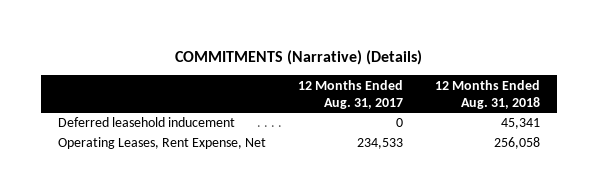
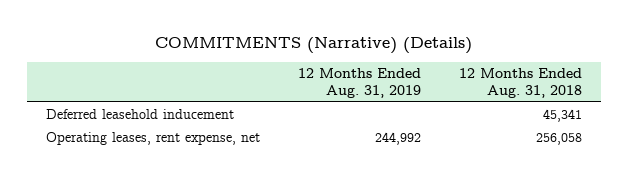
- | 12 Months Ended Aug. 31, 2017 | 12 Months Ended Aug. 31, 2018
+ | 12 Months Ended Aug. 31, 2019 | 12 Months Ended Aug. 31, 2018
- Operating Leases, Rent Expense, Net | 234,533 | 256,058
+ Operating leases, rent expense, net | 244,992 | 256,058

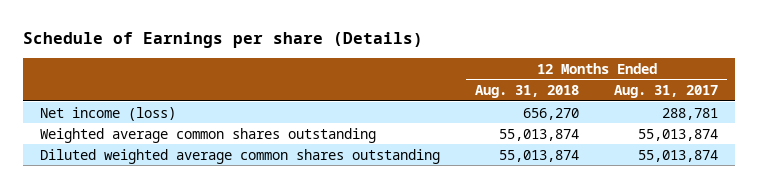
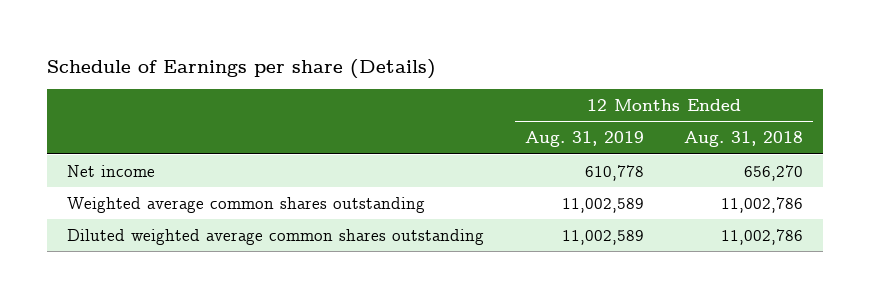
- | 12 Months Ended Aug. 31, 2018 | 12 Months Ended Aug. 31, 2017
+ | 12 Months Ended Aug. 31, 2019 | 12 Months Ended Aug. 31, 2018
- Net income (loss) | 656,270 | 288,781
- Weighted average common shares outstanding | 55,013,874 | 55,013,874
- Diluted weighted average common shares outstanding | 55,013,874 | 55,013,874
+ Net income | 610,778 | 656,270
+ Weighted average common shares outstanding | 11,002,589 | 11,002,786
+ Diluted weighted average common shares outstanding | 11,002,589 | 11,002,786

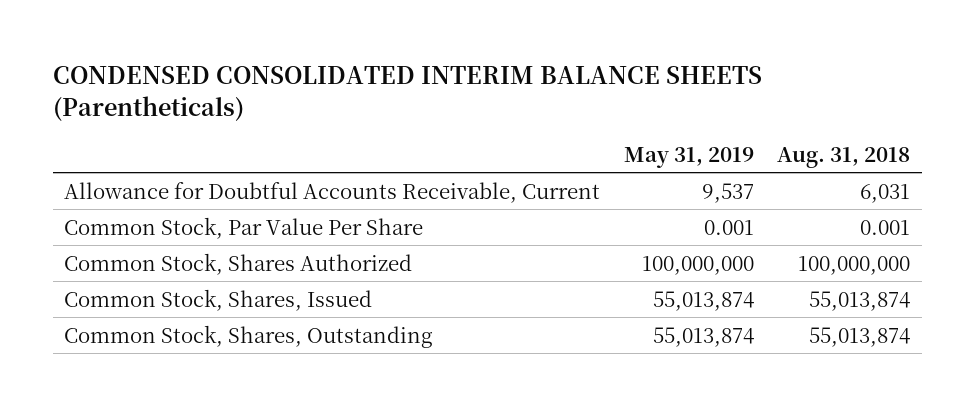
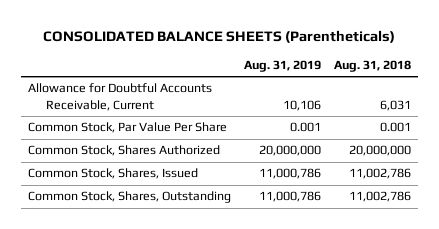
- CONDENSED CONSOLIDATED INTERIM BALANCE SHEETS (Parentheticals)
+ CONSOLIDATED BALANCE SHEETS (Parentheticals)
- | May 31, 2019 | Aug. 31, 2018
+ | Aug. 31, 2019 | Aug. 31, 2018
- Common Stock, Shares Authorized | 100,000,000 | 100,000,000
- Common Stock, Shares, Issued | 55,013,874 | 55,013,874
- Common Stock, Shares, Outstanding | 55,013,874 | 55,013,874
+ Common Stock, Shares Authorized | 20,000,000 | 20,000,000
+ Common Stock, Shares, Issued | 11,000,786 | 11,002,786
+ Common Stock, Shares, Outstanding | 11,000,786 | 11,002,786

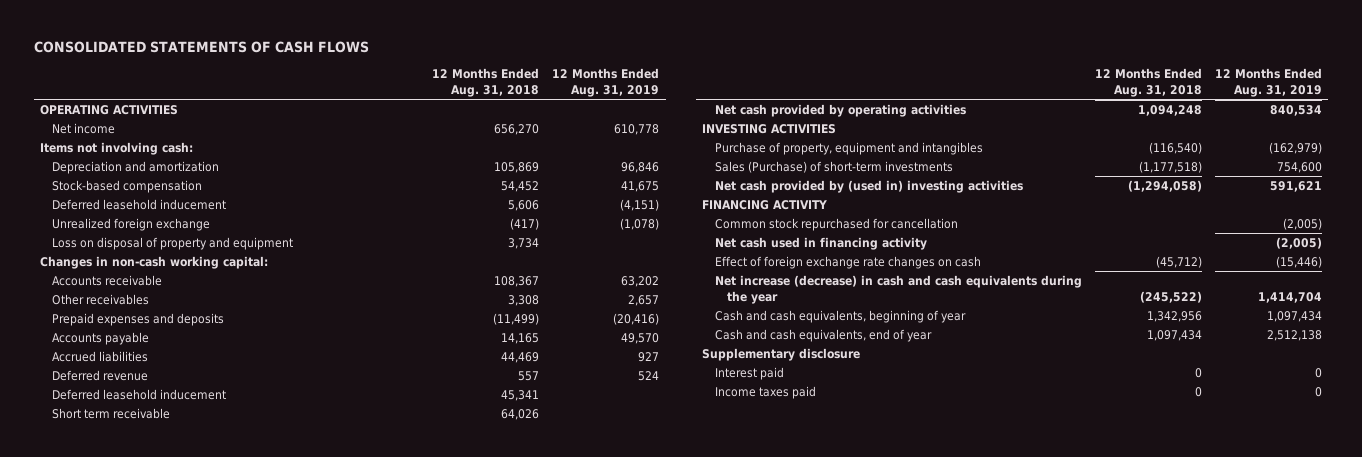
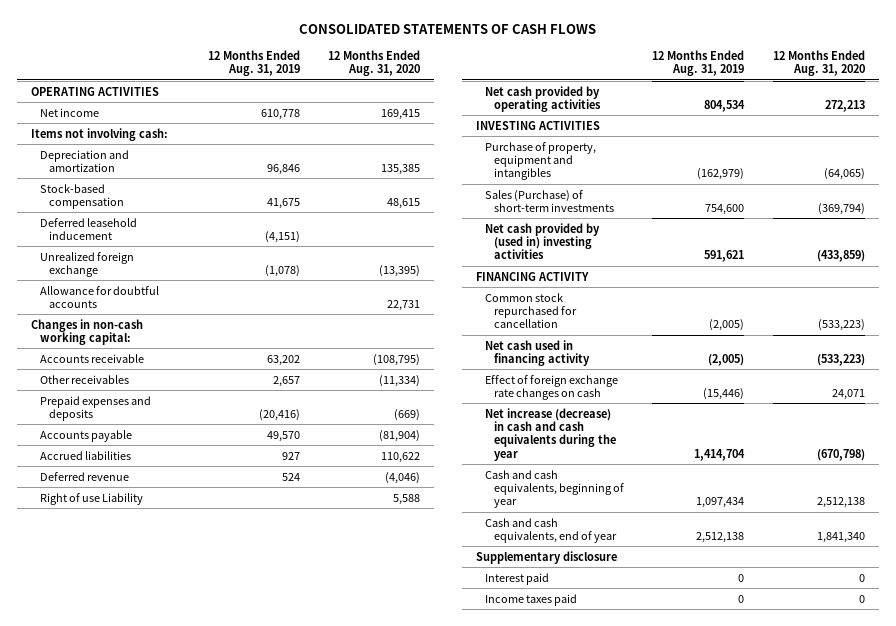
- | 12 Months Ended Aug. 31, 2018 | 12 Months Ended Aug. 31, 2019
+ | 12 Months Ended Aug. 31, 2019 | 12 Months Ended Aug. 31, 2020
- Loss on disposal of property and equipment | 3,734 |
+ Allowance for doubtful accounts | | 22,731
- Deferred leasehold inducement | 45,341 |
- Short term receivable | 64,026 |
- Net cash provided by operating activities | 1,094,248 | 840,534
+ Right of use Liability | | 5,588
+ Net cash provided by operating activities | 804,534 | 272,213

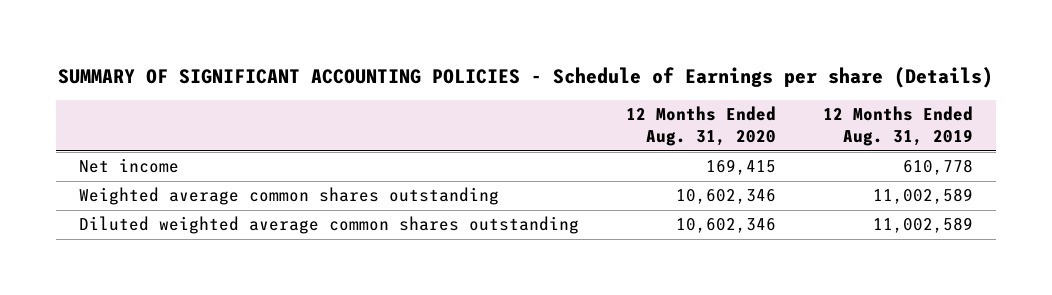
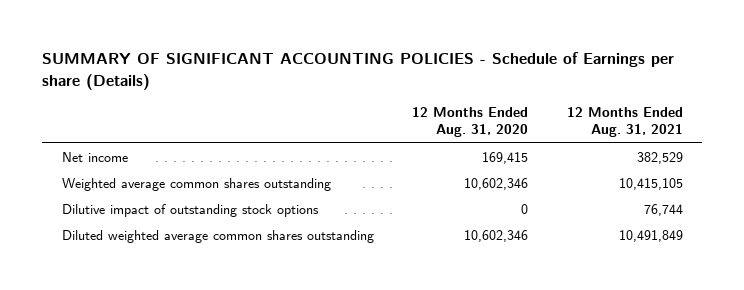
- | 12 Months Ended Aug. 31, 2020 | 12 Months Ended Aug. 31, 2019
+ | 12 Months Ended Aug. 31, 2020 | 12 Months Ended Aug. 31, 2021
+ Dilutive impact of outstanding stock options | 0 | 76,744

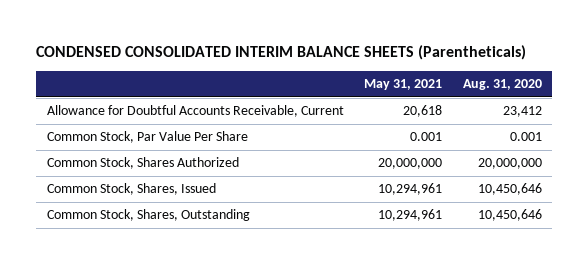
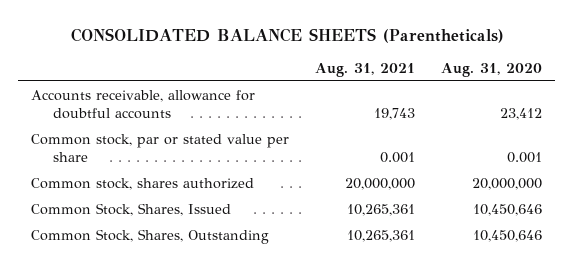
- CONDENSED CONSOLIDATED INTERIM BALANCE SHEETS (Parentheticals)
+ CONSOLIDATED BALANCE SHEETS (Parentheticals)
- | May 31, 2021 | Aug. 31, 2020
+ | Aug. 31, 2021 | Aug. 31, 2020
- Allowance for Doubtful Accounts Receivable, Current | 20,618 | 23,412
- Common Stock, Par Value Per Share | 0.001 | 0.001
- Common Stock, Shares Authorized | 20,000,000 | 20,000,000
+ Accounts receivable, allowance for doubtful accounts | 19,743 | 23,412
+ Common stock, par or stated value per share | 0.001 | 0.001
+ Common stock, shares authorized | 20,000,000 | 20,000,000

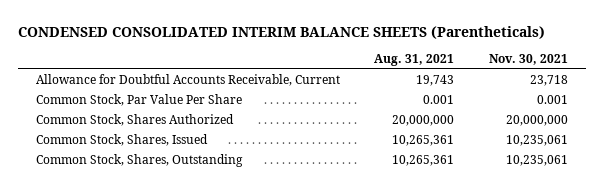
- CONSOLIDATED BALANCE SHEETS (Parentheticals)
+ CONDENSED CONSOLIDATED INTERIM BALANCE SHEETS (Parentheticals)
- | Aug. 31, 2021 | Aug. 31, 2020
+ | Aug. 31, 2021 | Nov. 30, 2021
- Accounts receivable, allowance for doubtful accounts | 19,743 | 23,412
- Common stock, par or stated value per share | 0.001 | 0.001
- Common stock, shares authorized | 20,000,000 | 20,000,000
+ Allowance for Doubtful Accounts Receivable, Current | 19,743 | 23,718
+ Common Stock, Par Value Per Share | 0.001 | 0.001
+ Common Stock, Shares Authorized | 20,000,000 | 20,000,000

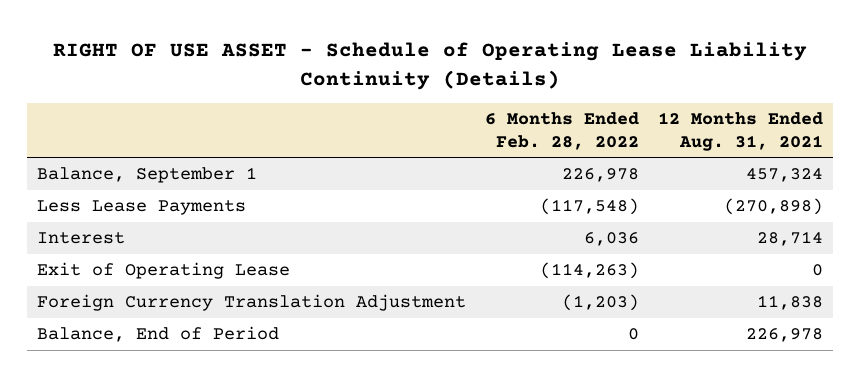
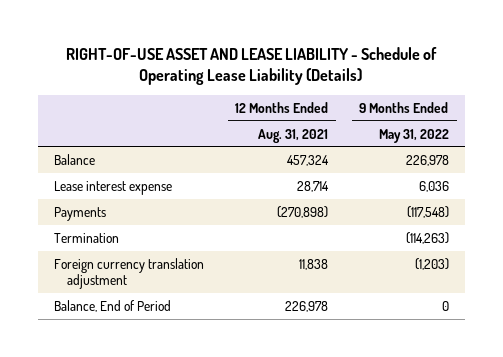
- RIGHT OF USE ASSET - Schedule of Operating Lease Liability Continuity (Details)
+ RIGHT-OF-USE ASSET AND LEASE LIABILITY - Schedule of Operating Lease Liability (Details)
- | 6 Months Ended Feb. 28, 2022 | 12 Months Ended Aug. 31, 2021
+ | 12 Months Ended Aug. 31, 2021 | 9 Months Ended May 31, 2022
- Balance, September 1 | 226,978 | 457,324
- Less Lease Payments | (117,548) | (270,898)
- Interest | 6,036 | 28,714
- Exit of Operating Lease | (114,263) | 0
- Foreign Currency Translation Adjustment | (1,203) | 11,838
+ Balance | 457,324 | 226,978
+ Lease interest expense | 28,714 | 6,036
+ Payments | (270,898) | (117,548)
+ Termination | | (114,263)
+ Foreign currency translation adjustment | 11,838 | (1,203)

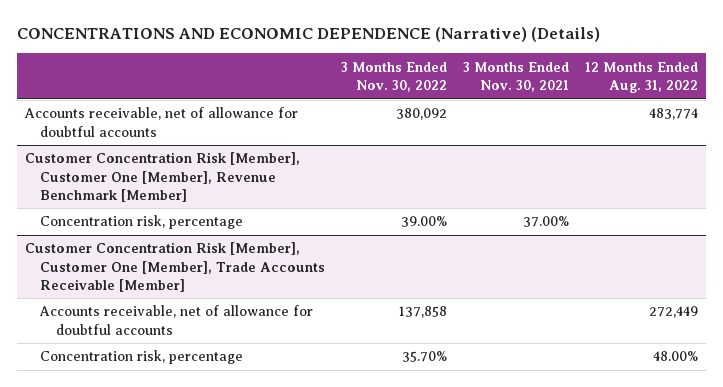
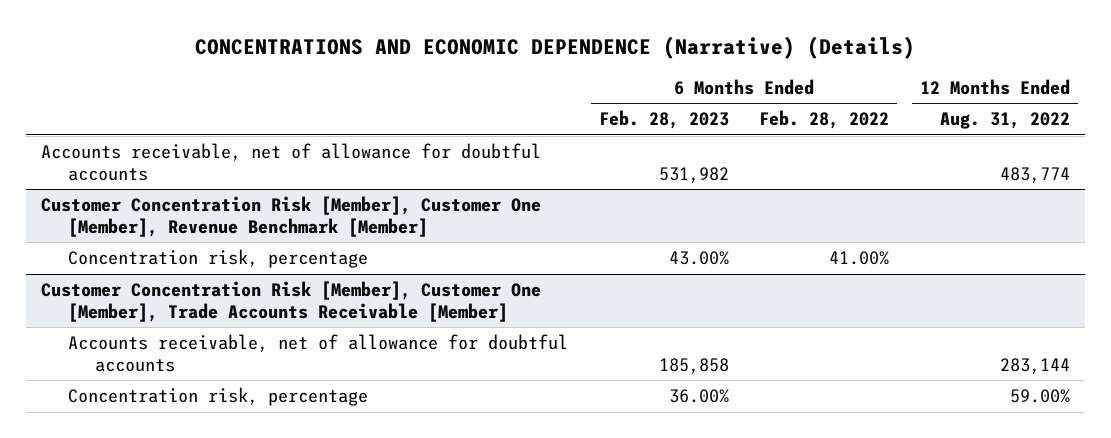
- | 3 Months Ended Nov. 30, 2022 | 3 Months Ended Nov. 30, 2021 | 12 Months Ended Aug. 31, 2022
+ | 6 Months Ended Feb. 28, 2023 | 6 Months Ended Feb. 28, 2022 | 12 Months Ended Aug. 31, 2022
@ Customer Concentration Risk [Member], Customer One [Member], Trade Accounts Receivable [Member]
- Accounts receivable, net of allowance for doubtful accounts | 137,858 | | 272,449
- Concentration risk, percentage | 35.70% | | 48.00%
+ Accounts receivable, net of allowance for doubtful accounts | 185,858 | | 283,144
+ Concentration risk, percentage | 36.00% | | 59.00%

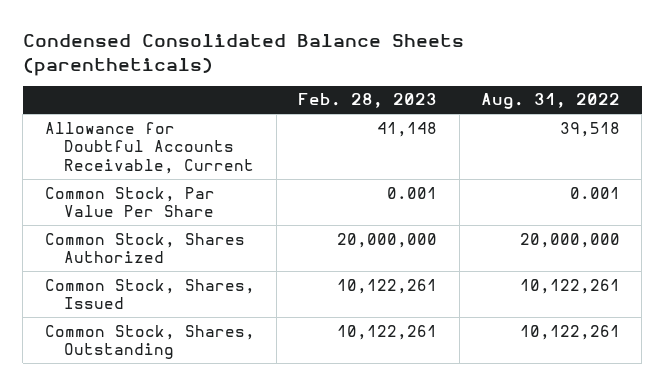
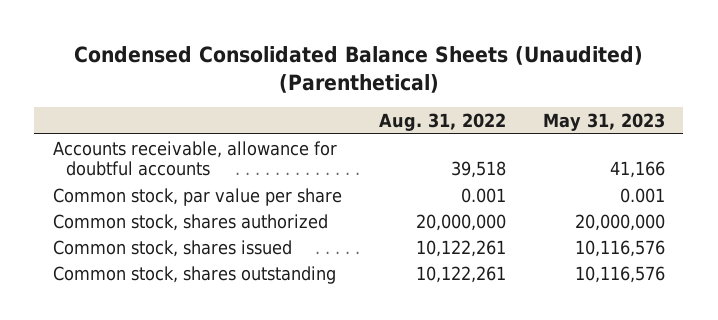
- Condensed Consolidated Balance Sheets (parentheticals)
+ Condensed Consolidated Balance Sheets (Unaudited) (Parenthetical)
- | Feb. 28, 2023 | Aug. 31, 2022
+ | Aug. 31, 2022 | May 31, 2023
- Allowance for Doubtful Accounts Receivable, Current | 41,148 | 39,518
- Common Stock, Par Value Per Share | 0.001 | 0.001
- Common Stock, Shares Authorized | 20,000,000 | 20,000,000
- Common Stock, Shares, Issued | 10,122,261 | 10,122,261
- Common Stock, Shares, Outstanding | 10,122,261 | 10,122,261
+ Accounts receivable, allowance for doubtful accounts | 39,518 | 41,166
+ Common stock, par value per share | 0.001 | 0.001
+ Common stock, shares authorized | 20,000,000 | 20,000,000
+ Common stock, shares issued | 10,122,261 | 10,116,576
+ Common stock, shares outstanding | 10,122,261 | 10,116,576

